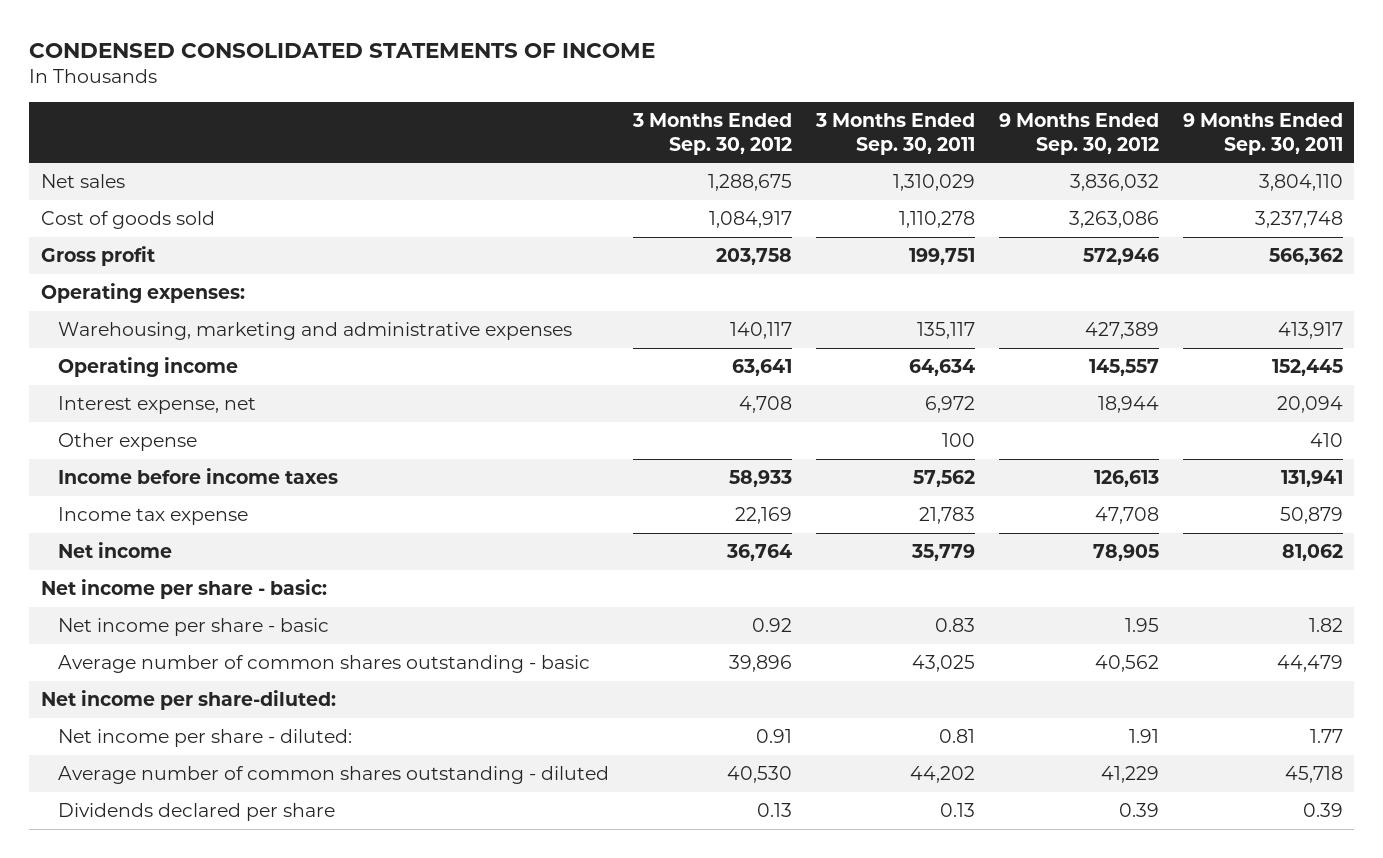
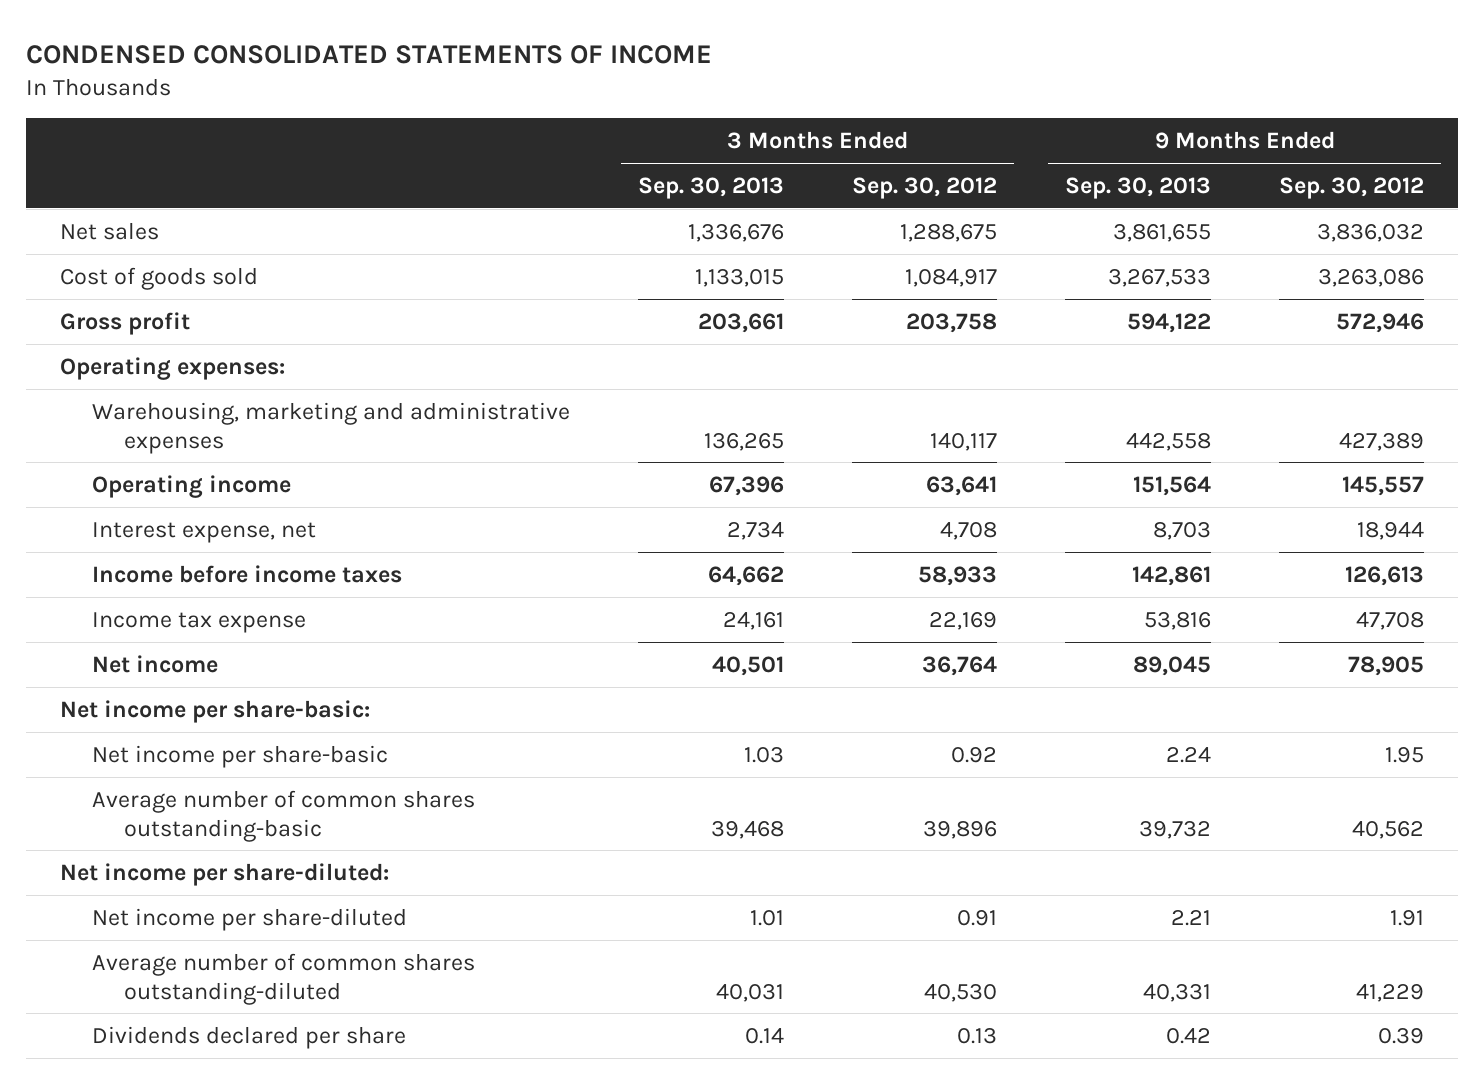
- | 3 Months Ended Sep. 30, 2012 | 3 Months Ended Sep. 30, 2011 | 9 Months Ended Sep. 30, 2012 | 9 Months Ended Sep. 30, 2011
+ | 3 Months Ended Sep. 30, 2013 | 3 Months Ended Sep. 30, 2012 | 9 Months Ended Sep. 30, 2013 | 9 Months Ended Sep. 30, 2012
- Other expense | | 100 | | 410
- Net income per share - basic:
- Net income per share - basic | 0.92 | 0.83 | 1.95 | 1.82
- Average number of common shares outstanding - basic | 39,896 | 43,025 | 40,562 | 44,479
+ Net income per share-basic:
+ Net income per share-basic | 1.03 | 0.92 | 2.24 | 1.95
+ Average number of common shares outstanding-basic | 39,468 | 39,896 | 39,732 | 40,562
- Net income per share - diluted: | 0.91 | 0.81 | 1.91 | 1.77
- Average number of common shares outstanding - diluted | 40,530 | 44,202 | 41,229 | 45,718
+ Net income per share-diluted | 1.01 | 0.91 | 2.21 | 1.91
+ Average number of common shares outstanding-diluted | 40,031 | 40,530 | 40,331 | 41,229

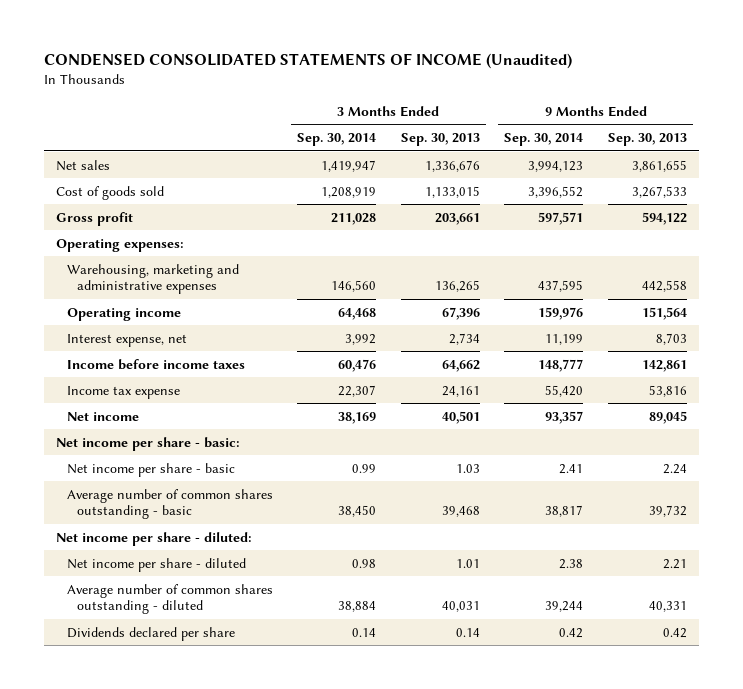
- CONDENSED CONSOLIDATED STATEMENTS OF INCOME
+ CONDENSED CONSOLIDATED STATEMENTS OF INCOME (Unaudited)
- | 3 Months Ended Sep. 30, 2013 | 3 Months Ended Sep. 30, 2012 | 9 Months Ended Sep. 30, 2013 | 9 Months Ended Sep. 30, 2012
+ | 3 Months Ended Sep. 30, 2014 | 3 Months Ended Sep. 30, 2013 | 9 Months Ended Sep. 30, 2014 | 9 Months Ended Sep. 30, 2013
- Net income per share-basic:
- Net income per share-basic | 1.03 | 0.92 | 2.24 | 1.95
- Average number of common shares outstanding-basic | 39,468 | 39,896 | 39,732 | 40,562
- Net income per share-diluted:
- Net income per share-diluted | 1.01 | 0.91 | 2.21 | 1.91
- Average number of common shares outstanding-diluted | 40,031 | 40,530 | 40,331 | 41,229
+ Net income per share - basic:
+ Net income per share - basic | 0.99 | 1.03 | 2.41 | 2.24
+ Average number of common shares outstanding - basic | 38,450 | 39,468 | 38,817 | 39,732
+ Net income per share - diluted:
+ Net income per share - diluted | 0.98 | 1.01 | 2.38 | 2.21
+ Average number of common shares outstanding - diluted | 38,884 | 40,031 | 39,244 | 40,331

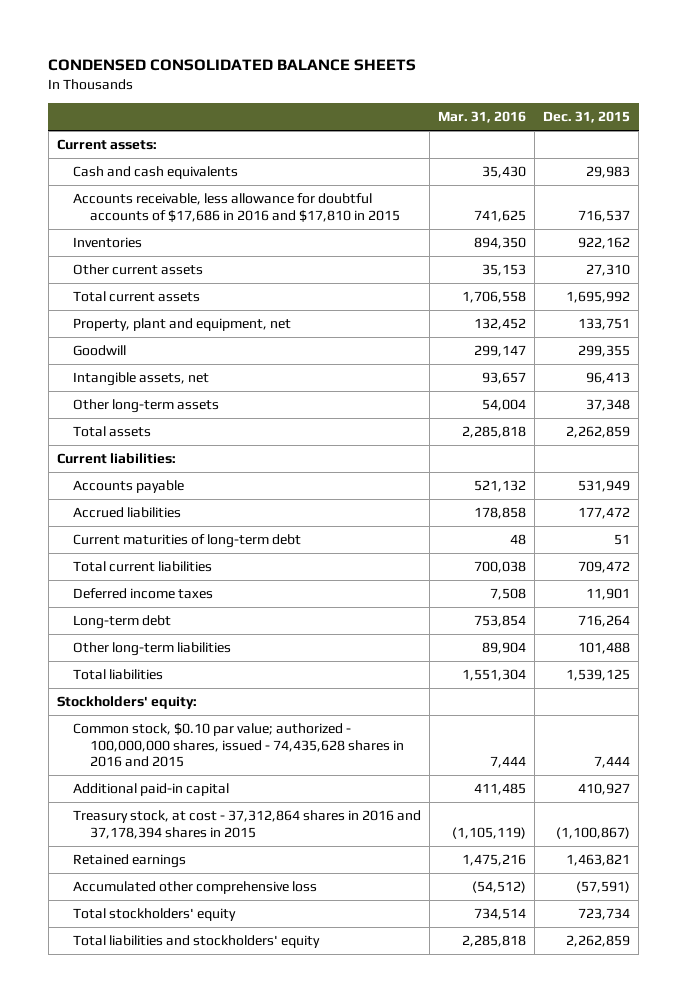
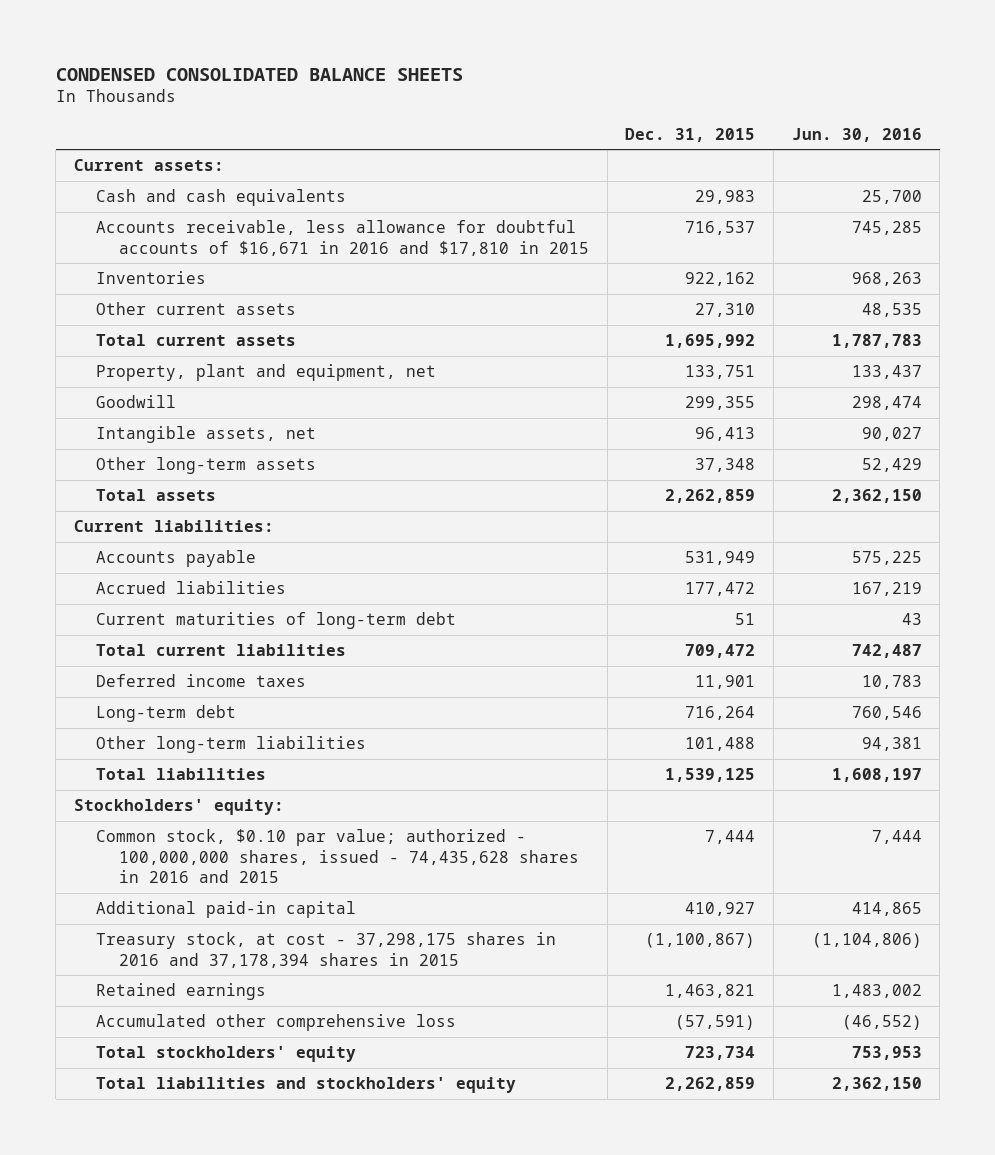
- | Mar. 31, 2016 | Dec. 31, 2015
+ | Dec. 31, 2015 | Jun. 30, 2016
- Accounts receivable, less allowance for doubtful accounts of $17,686 in 2016 and $17,810 in 2015 | 741,625 | 716,537
+ Accounts receivable, less allowance for doubtful accounts of $16,671 in 2016 and $17,810 in 2015 | 716,537 | 745,285
- Treasury stock, at cost - 37,312,864 shares in 2016 and 37,178,394 shares in 2015 | (1,105,119) | (1,100,867)
+ Treasury stock, at cost - 37,298,175 shares in 2016 and 37,178,394 shares in 2015 | (1,100,867) | (1,104,806)

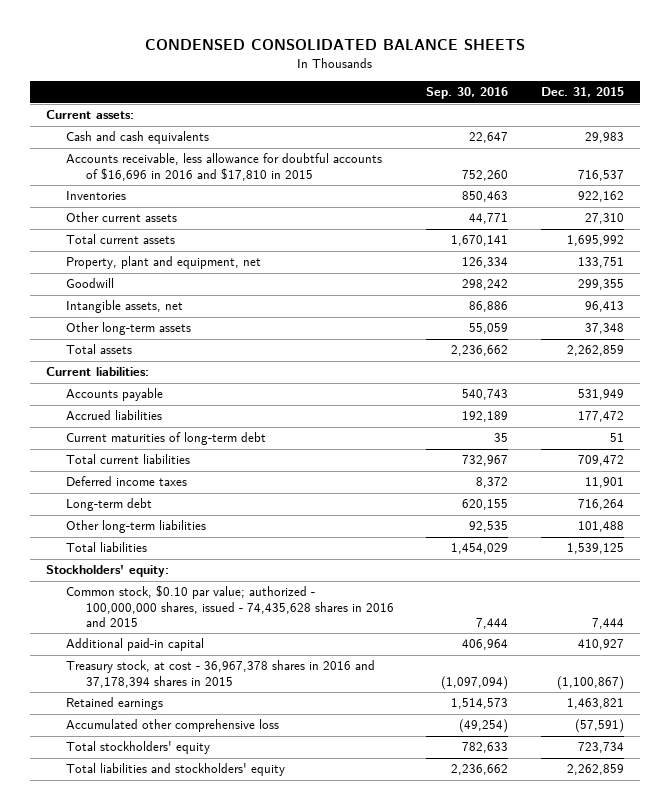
- | Dec. 31, 2015 | Jun. 30, 2016
+ | Sep. 30, 2016 | Dec. 31, 2015
- Accounts receivable, less allowance for doubtful accounts of $16,671 in 2016 and $17,810 in 2015 | 716,537 | 745,285
+ Accounts receivable, less allowance for doubtful accounts of $16,696 in 2016 and $17,810 in 2015 | 752,260 | 716,537
- Treasury stock, at cost - 37,298,175 shares in 2016 and 37,178,394 shares in 2015 | (1,100,867) | (1,104,806)
+ Treasury stock, at cost - 36,967,378 shares in 2016 and 37,178,394 shares in 2015 | (1,097,094) | (1,100,867)

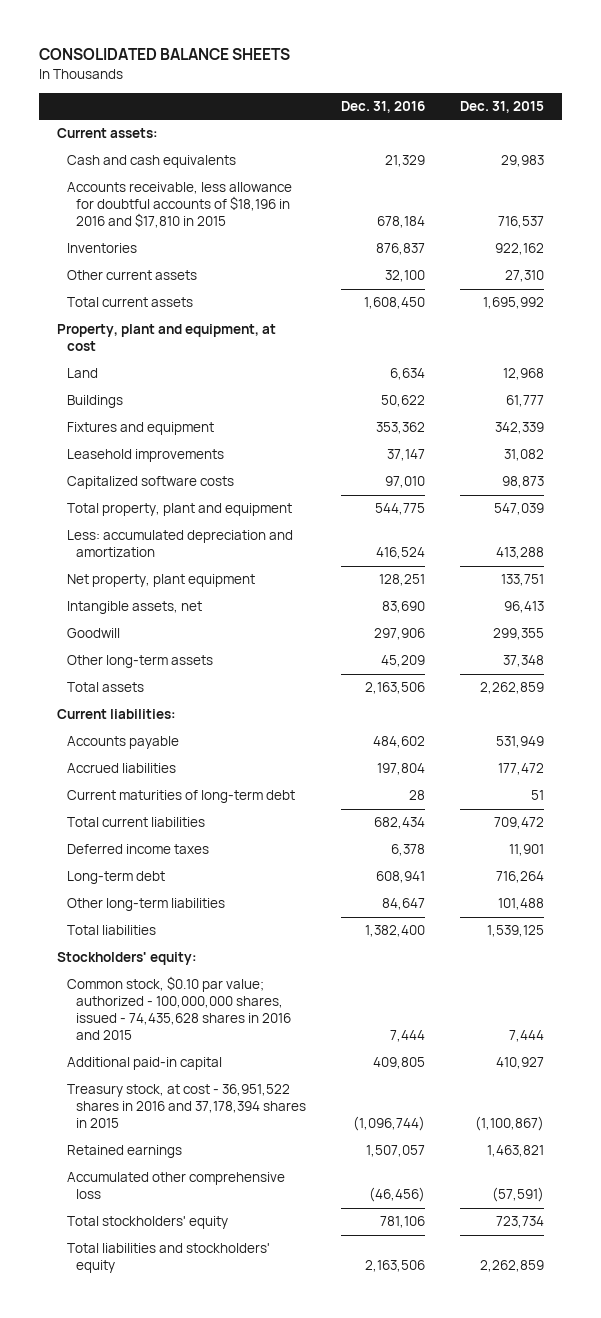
- CONDENSED CONSOLIDATED BALANCE SHEETS
+ CONSOLIDATED BALANCE SHEETS
- | Sep. 30, 2016 | Dec. 31, 2015
+ | Dec. 31, 2016 | Dec. 31, 2015
- Accounts receivable, less allowance for doubtful accounts of $16,696 in 2016 and $17,810 in 2015 | 752,260 | 716,537
+ Accounts receivable, less allowance for doubtful accounts of $18,196 in 2016 and $17,810 in 2015 | 678,184 | 716,537
- Property, plant and equipment, net | 126,334 | 133,751
+ Property, plant and equipment, at cost
+ Land | 6,634 | 12,968
+ Buildings | 50,622 | 61,777
+ Fixtures and equipment | 353,362 | 342,339
+ Leasehold improvements | 37,147 | 31,082
+ Capitalized software costs | 97,010 | 98,873
+ Total property, plant and equipment | 544,775 | 547,039
+ Less: accumulated depreciation and amortization | 416,524 | 413,288
+ Net property, plant equipment | 128,251 | 133,751
moved down: Goodwill | 297,906 | 299,355
- Treasury stock, at cost - 36,967,378 shares in 2016 and 37,178,394 shares in 2015 | (1,097,094) | (1,100,867)
+ Treasury stock, at cost - 36,951,522 shares in 2016 and 37,178,394 shares in 2015 | (1,096,744) | (1,100,867)

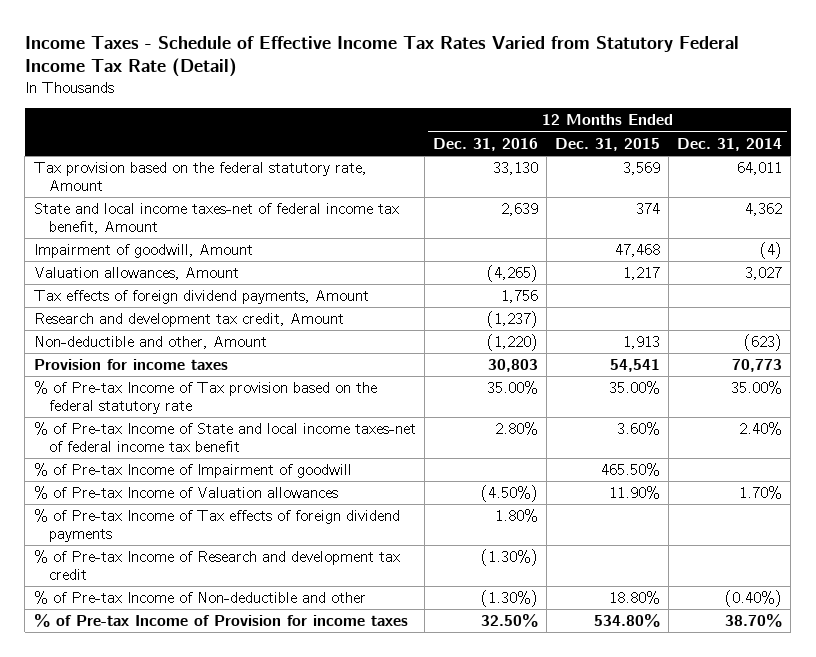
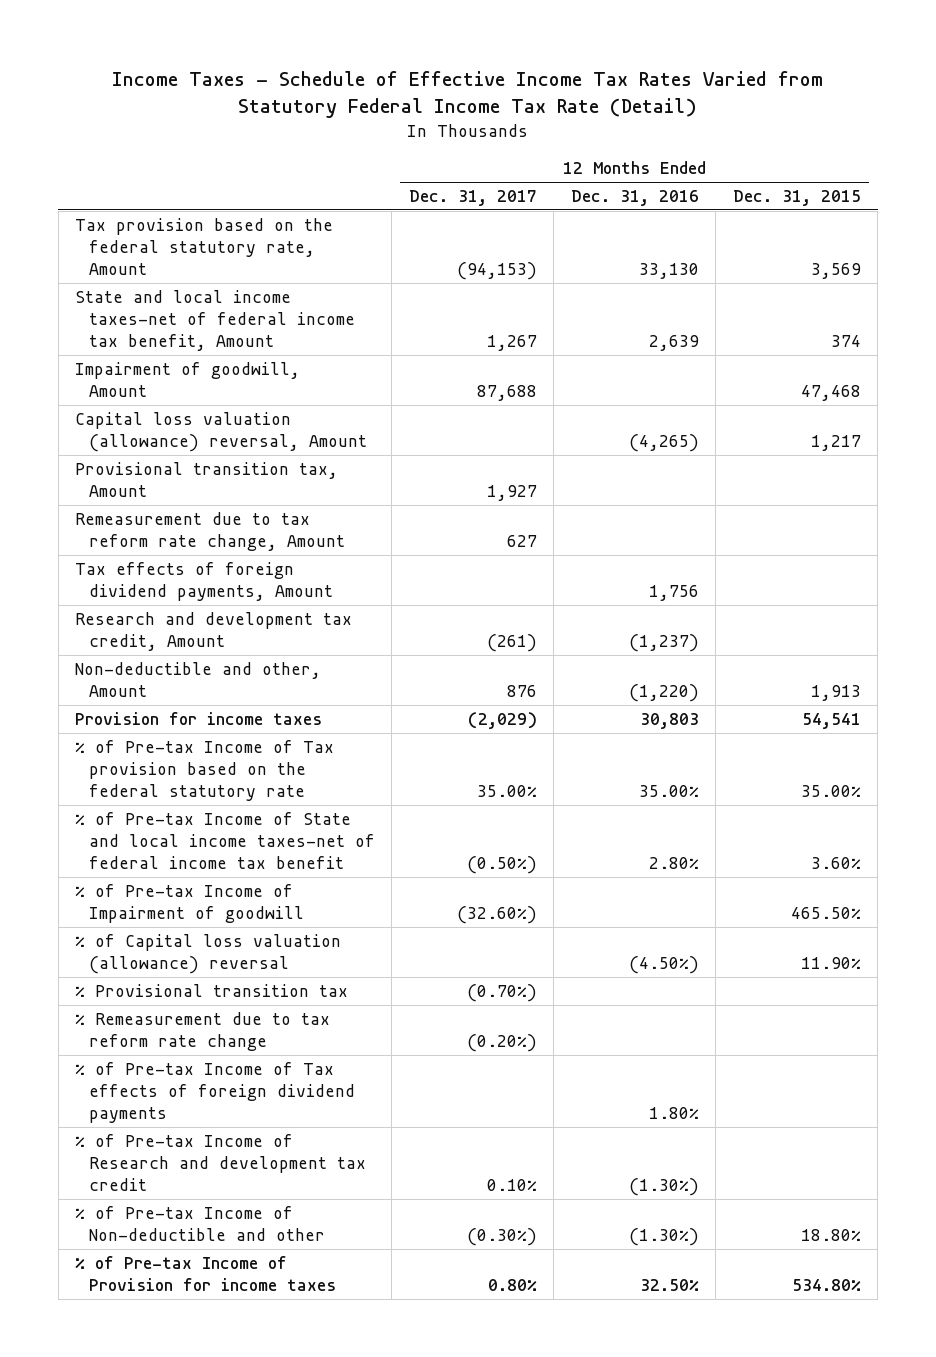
- | 12 Months Ended Dec. 31, 2016 | 12 Months Ended Dec. 31, 2015 | 12 Months Ended Dec. 31, 2014
+ | 12 Months Ended Dec. 31, 2017 | 12 Months Ended Dec. 31, 2016 | 12 Months Ended Dec. 31, 2015
- Valuation allowances, Amount | (4,265) | 1,217 | 3,027
+ Capital loss valuation (allowance) reversal, Amount | | (4,265) | 1,217
+ Provisional transition tax, Amount | 1,927 | |
+ Remeasurement due to tax reform rate change, Amount | 627 | |
- % of Pre-tax Income of Valuation allowances | (4.50%) | 11.90% | 1.70%
+ % of Capital loss valuation (allowance) reversal | | (4.50%) | 11.90%
+ % Provisional transition tax | (0.70%) | |
+ % Remeasurement due to tax reform rate change | (0.20%) | |

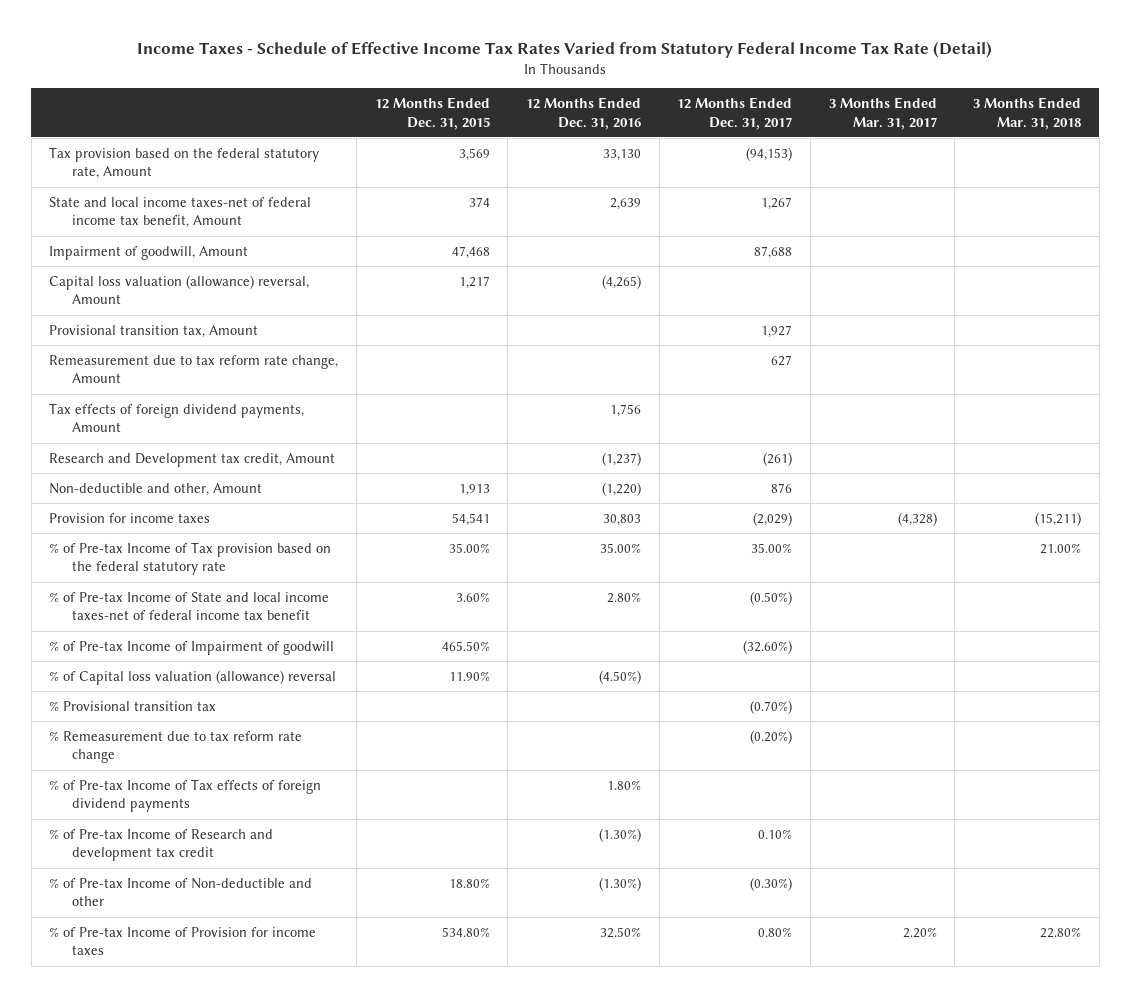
- | 12 Months Ended Dec. 31, 2017 | 12 Months Ended Dec. 31, 2016 | 12 Months Ended Dec. 31, 2015
+ | 12 Months Ended Dec. 31, 2015 | 12 Months Ended Dec. 31, 2016 | 12 Months Ended Dec. 31, 2017 | 3 Months Ended Mar. 31, 2017 | 3 Months Ended Mar. 31, 2018
- Research and development tax credit, Amount | (261) | (1,237) |
+ Research and Development tax credit, Amount | | (1,237) | (261) | |

